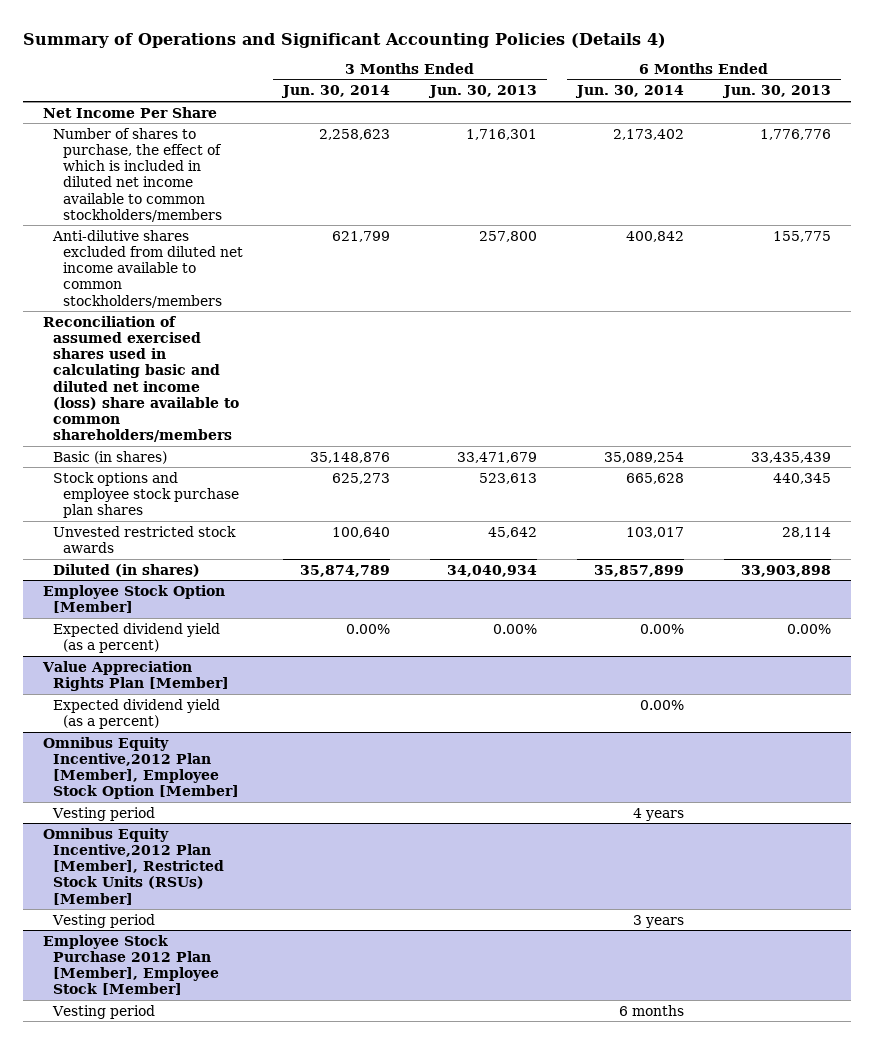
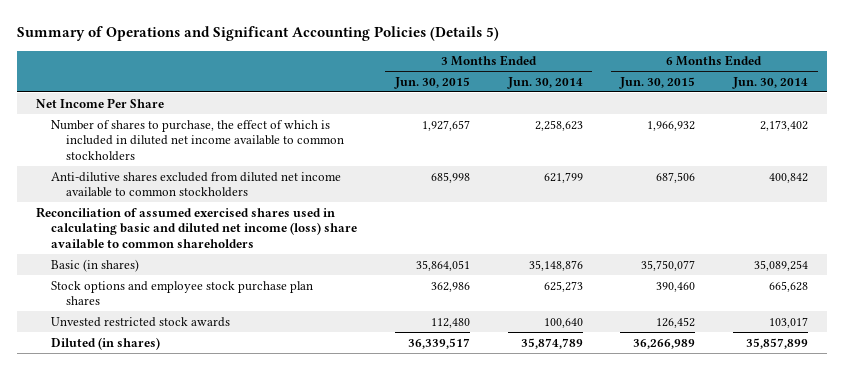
- Summary of Operations and Significant Accounting Policies (Details 4)
+ Summary of Operations and Significant Accounting Policies (Details 5)
- | 3 Months Ended Jun. 30, 2014 | 3 Months Ended Jun. 30, 2013 | 6 Months Ended Jun. 30, 2014 | 6 Months Ended Jun. 30, 2013
+ | 3 Months Ended Jun. 30, 2015 | 3 Months Ended Jun. 30, 2014 | 6 Months Ended Jun. 30, 2015 | 6 Months Ended Jun. 30, 2014
- Number of shares to purchase, the effect of which is included in diluted net income available to common stockholders/members | 2,258,623 | 1,716,301 | 2,173,402 | 1,776,776
- Anti-dilutive shares excluded from diluted net income available to common stockholders/members | 621,799 | 257,800 | 400,842 | 155,775
- Reconciliation of assumed exercised shares used in calculating basic and diluted net income (loss) share available to common shareholders/members
+ Number of shares to purchase, the effect of which is included in diluted net income available to common stockholders | 1,927,657 | 2,258,623 | 1,966,932 | 2,173,402
+ Anti-dilutive shares excluded from diluted net income available to common stockholders | 685,998 | 621,799 | 687,506 | 400,842
+ Reconciliation of assumed exercised shares used in calculating basic and diluted net income (loss) share available to common shareholders
- Employee Stock Option [Member]
- Expected dividend yield (as a percent) | 0.00% | 0.00% | 0.00% | 0.00%
- Value Appreciation Rights Plan [Member]
- Expected dividend yield (as a percent) | | | 0.00% |
- Omnibus Equity Incentive,2012 Plan [Member], Employee Stock Option [Member]
- Vesting period | | | 4 years |
- Omnibus Equity Incentive,2012 Plan [Member], Restricted Stock Units (RSUs) [Member]
- Vesting period | | | 3 years |
- Employee Stock Purchase 2012 Plan [Member], Employee Stock [Member]
- Vesting period | | | 6 months |

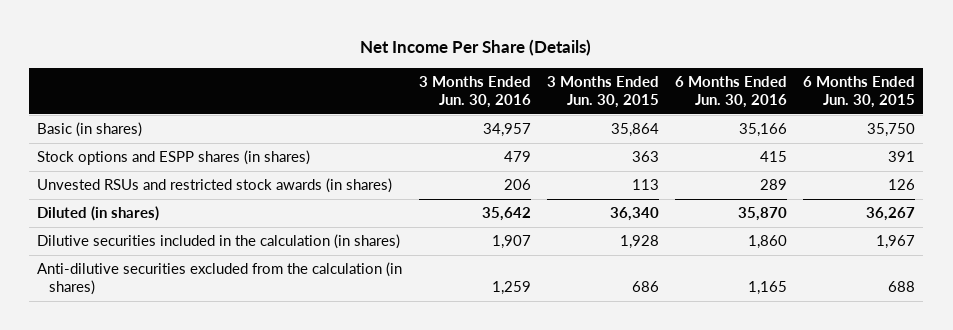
- Summary of Operations and Significant Accounting Policies (Details 5)
+ Net Income Per Share (Details)
- | 3 Months Ended Jun. 30, 2015 | 3 Months Ended Jun. 30, 2014 | 6 Months Ended Jun. 30, 2015 | 6 Months Ended Jun. 30, 2014
+ | 3 Months Ended Jun. 30, 2016 | 3 Months Ended Jun. 30, 2015 | 6 Months Ended Jun. 30, 2016 | 6 Months Ended Jun. 30, 2015
- Net Income Per Share
- Number of shares to purchase, the effect of which is included in diluted net income available to common stockholders | 1,927,657 | 2,258,623 | 1,966,932 | 2,173,402
- Anti-dilutive shares excluded from diluted net income available to common stockholders | 685,998 | 621,799 | 687,506 | 400,842
- Reconciliation of assumed exercised shares used in calculating basic and diluted net income (loss) share available to common shareholders
- Basic (in shares) | 35,864,051 | 35,148,876 | 35,750,077 | 35,089,254
- Stock options and employee stock purchase plan shares | 362,986 | 625,273 | 390,460 | 665,628
- Unvested restricted stock awards | 112,480 | 100,640 | 126,452 | 103,017
- Diluted (in shares) | 36,339,517 | 35,874,789 | 36,266,989 | 35,857,899
+ Basic (in shares) | 34,957 | 35,864 | 35,166 | 35,750
+ Stock options and ESPP shares (in shares) | 479 | 363 | 415 | 391
+ Unvested RSUs and restricted stock awards (in shares) | 206 | 113 | 289 | 126
+ Diluted (in shares) | 35,642 | 36,340 | 35,870 | 36,267
+ Dilutive securities included in the calculation (in shares) | 1,907 | 1,928 | 1,860 | 1,967
+ Anti-dilutive securities excluded from the calculation (in shares) | 1,259 | 686 | 1,165 | 688

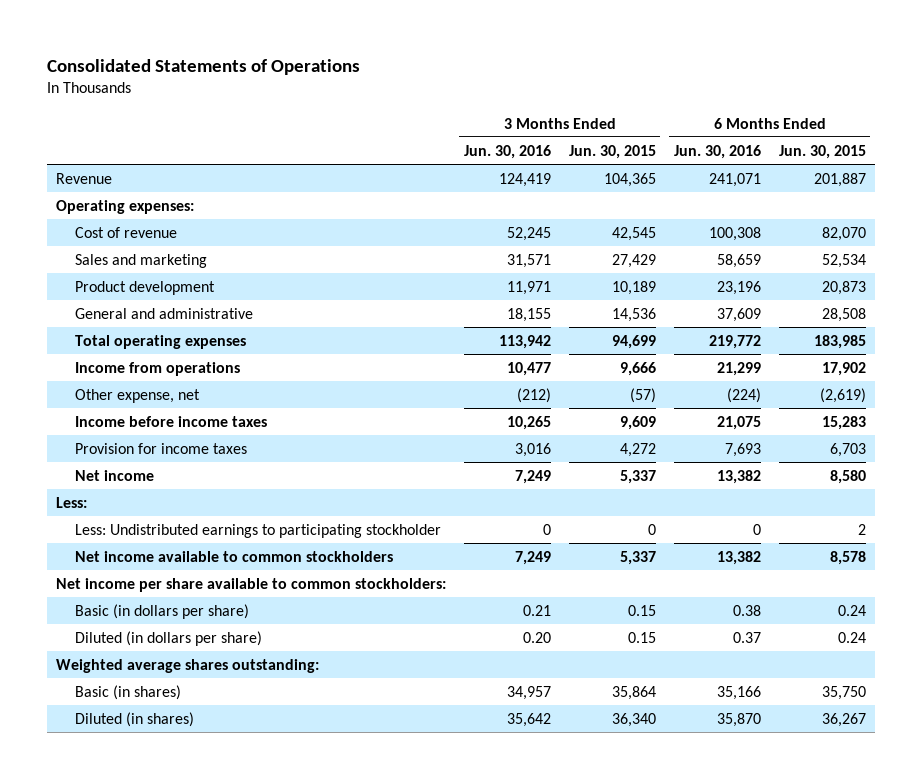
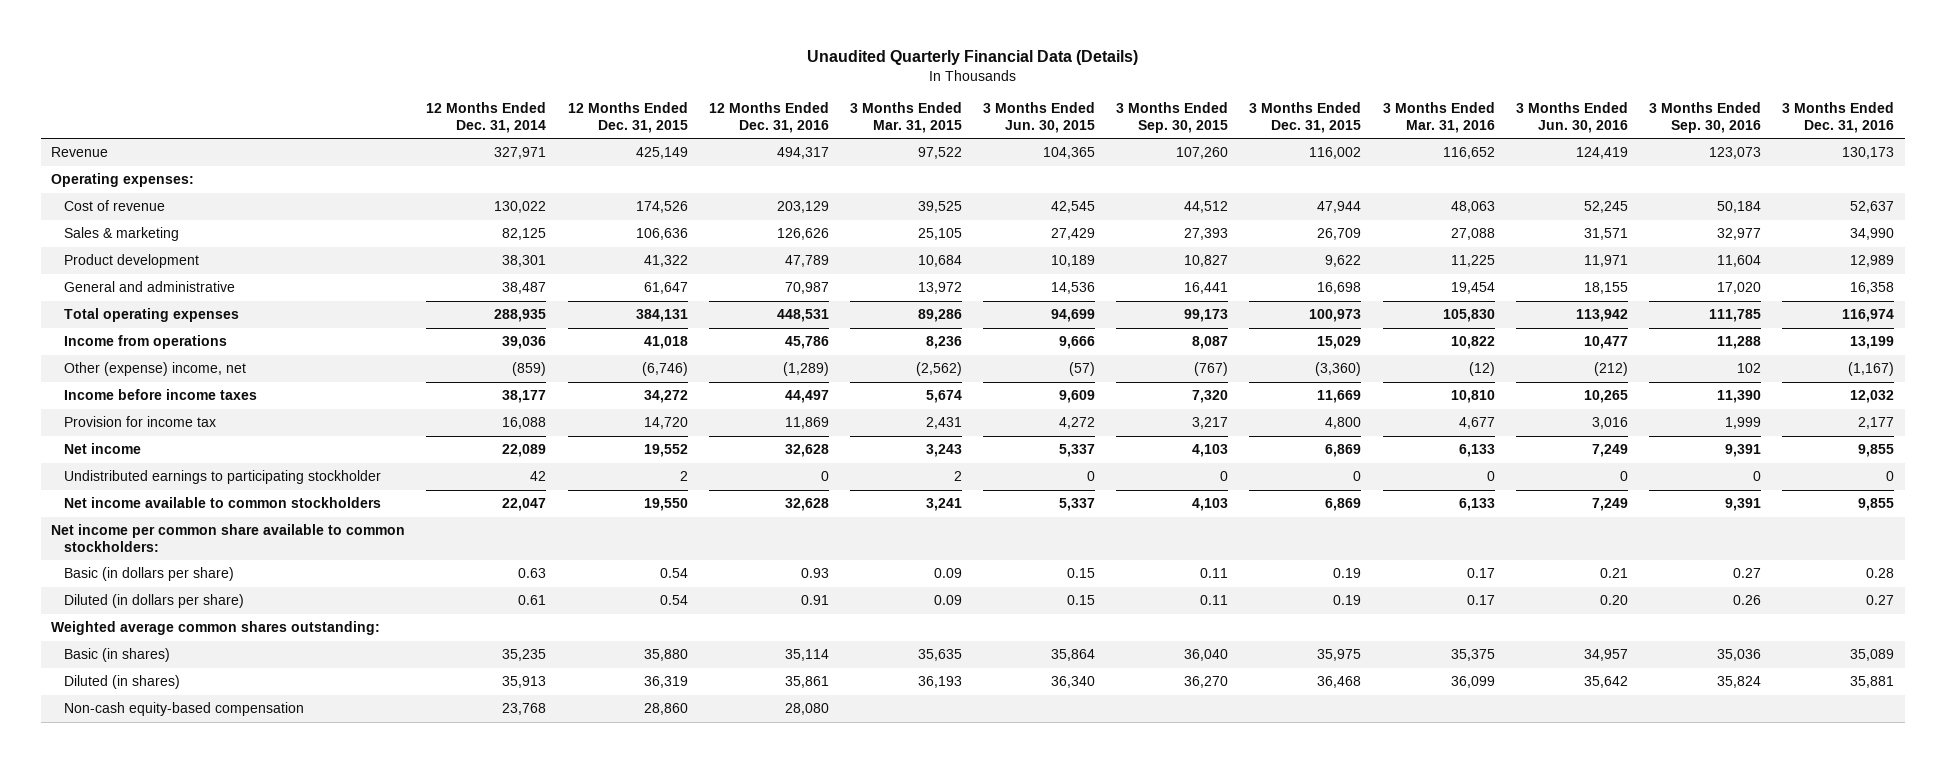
- Consolidated Statements of Operations
+ Unaudited Quarterly Financial Data (Details)
- | 3 Months Ended Jun. 30, 2016 | 3 Months Ended Jun. 30, 2015 | 6 Months Ended Jun. 30, 2016 | 6 Months Ended Jun. 30, 2015
+ | 12 Months Ended Dec. 31, 2014 | 12 Months Ended Dec. 31, 2015 | 12 Months Ended Dec. 31, 2016 | 3 Months Ended Mar. 31, 2015 | 3 Months Ended Jun. 30, 2015 | 3 Months Ended Sep. 30, 2015 | 3 Months Ended Dec. 31, 2015 | 3 Months Ended Mar. 31, 2016 | 3 Months Ended Jun. 30, 2016 | 3 Months Ended Sep. 30, 2016 | 3 Months Ended Dec. 31, 2016
- Sales and marketing | 31,571 | 27,429 | 58,659 | 52,534
+ Sales & marketing | 82,125 | 106,636 | 126,626 | 25,105 | 27,429 | 27,393 | 26,709 | 27,088 | 31,571 | 32,977 | 34,990
- Other expense, net | (212) | (57) | (224) | (2,619)
+ Other (expense) income, net | (859) | (6,746) | (1,289) | (2,562) | (57) | (767) | (3,360) | (12) | (212) | 102 | (1,167)
- Provision for income taxes | 3,016 | 4,272 | 7,693 | 6,703
+ Provision for income tax | 16,088 | 14,720 | 11,869 | 2,431 | 4,272 | 3,217 | 4,800 | 4,677 | 3,016 | 1,999 | 2,177
- Less:
- Less: Undistributed earnings to participating stockholder | 0 | 0 | 0 | 2
+ Undistributed earnings to participating stockholder | 42 | 2 | 0 | 2 | 0 | 0 | 0 | 0 | 0 | 0 | 0
- Net income per share available to common stockholders:
+ Net income per common share available to common stockholders:
- Weighted average shares outstanding:
+ Weighted average common shares outstanding:
+ Non-cash equity-based compensation | 23,768 | 28,860 | 28,080 | | | | | | | |

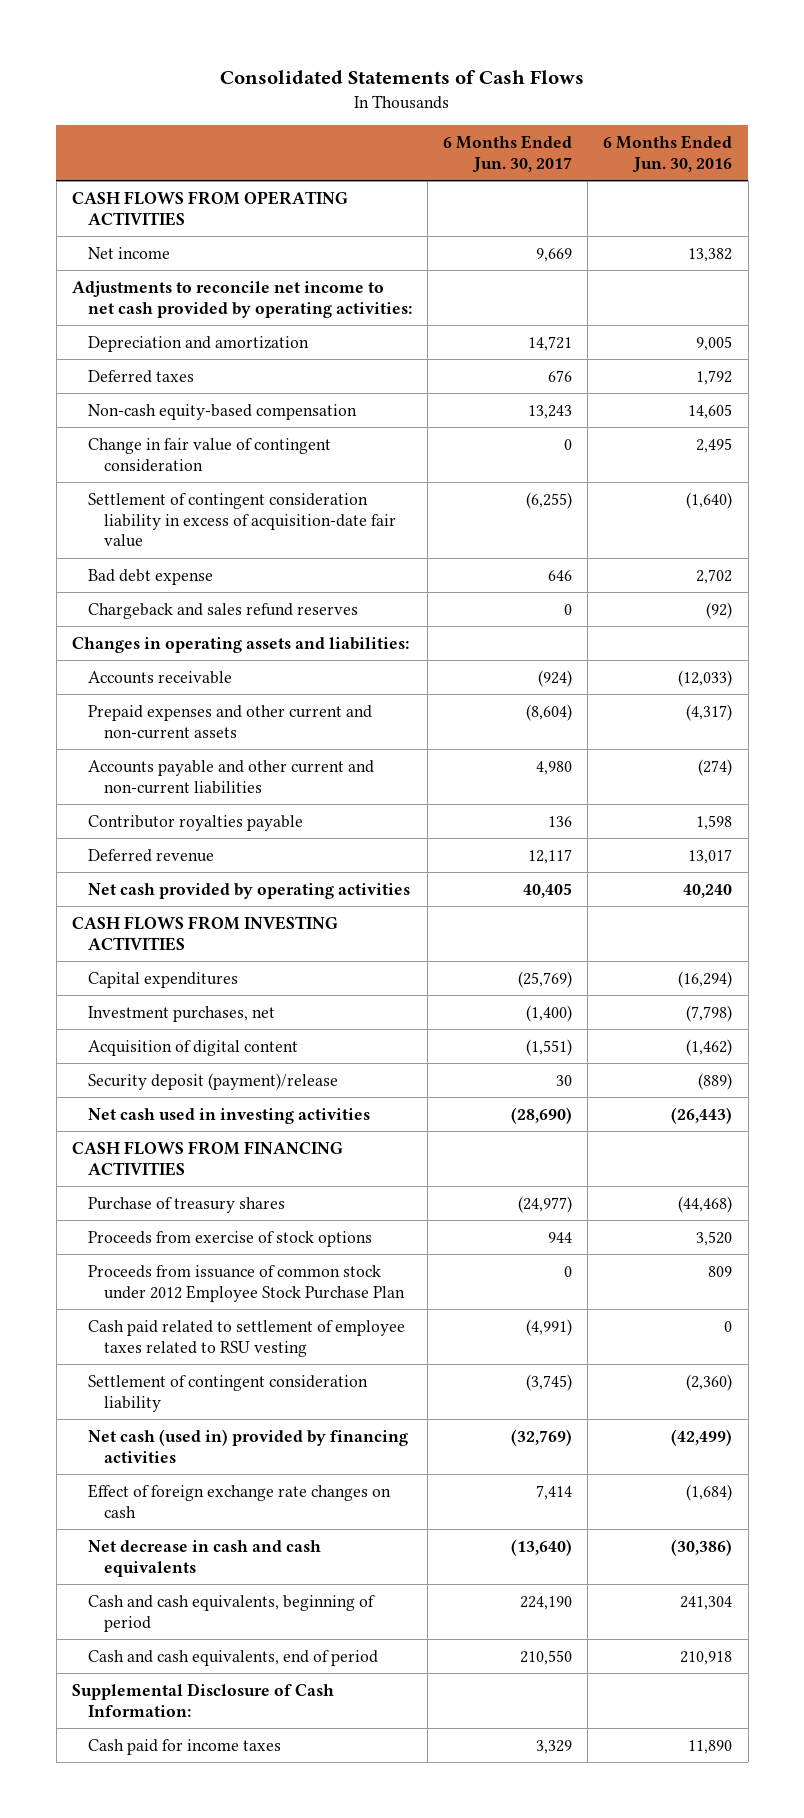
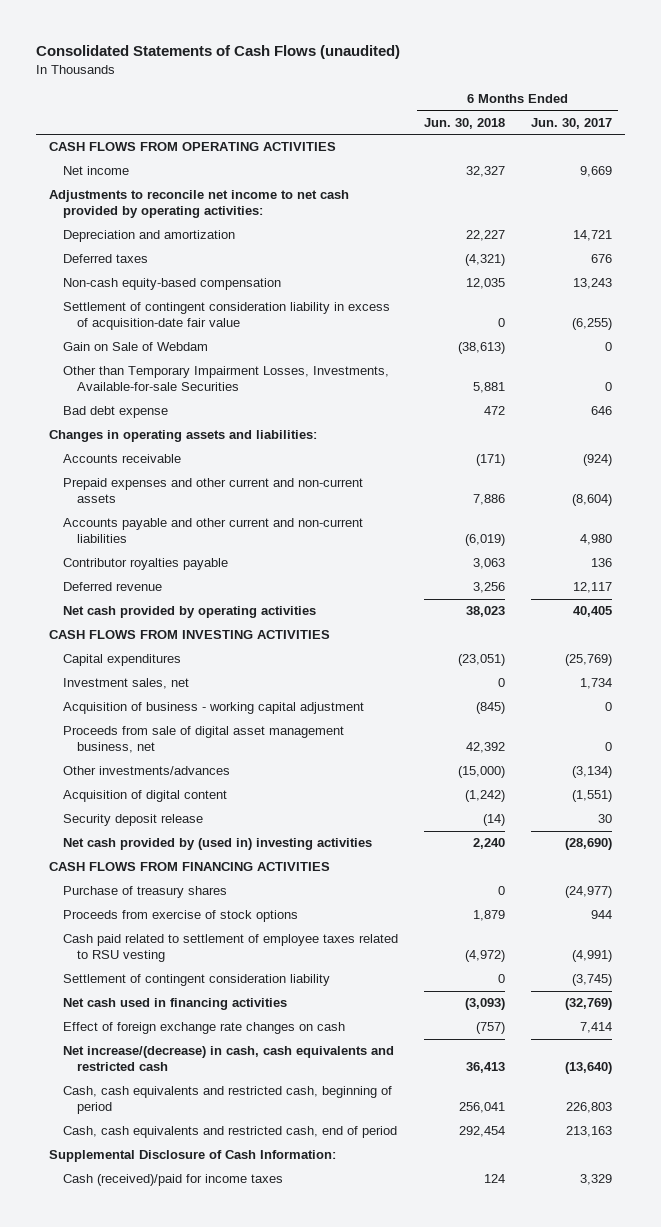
- Consolidated Statements of Cash Flows
+ Consolidated Statements of Cash Flows (unaudited)
- | 6 Months Ended Jun. 30, 2017 | 6 Months Ended Jun. 30, 2016
+ | 6 Months Ended Jun. 30, 2018 | 6 Months Ended Jun. 30, 2017
- Change in fair value of contingent consideration | 0 | 2,495
+ Gain on Sale of Webdam | (38,613) | 0
+ Other than Temporary Impairment Losses, Investments, Available-for-sale Securities | 5,881 | 0
- Chargeback and sales refund reserves | 0 | (92)
- Investment purchases, net | (1,400) | (7,798)
+ Investment sales, net | 0 | 1,734
+ Acquisition of business - working capital adjustment | (845) | 0
+ Proceeds from sale of digital asset management business, net | 42,392 | 0
+ Other investments/advances | (15,000) | (3,134)
- Security deposit (payment)/release | 30 | (889)
- Net cash used in investing activities | (28,690) | (26,443)
+ Security deposit release | (14) | 30
+ Net cash provided by (used in) investing activities | 2,240 | (28,690)
- Proceeds from issuance of common stock under 2012 Employee Stock Purchase Plan | 0 | 809
- Net cash (used in) provided by financing activities | (32,769) | (42,499)
+ Net cash used in financing activities | (3,093) | (32,769)
- Net decrease in cash and cash equivalents | (13,640) | (30,386)
- Cash and cash equivalents, beginning of period | 224,190 | 241,304
- Cash and cash equivalents, end of period | 210,550 | 210,918
+ Net increase/(decrease) in cash, cash equivalents and restricted cash | 36,413 | (13,640)
+ Cash, cash equivalents and restricted cash, beginning of period | 256,041 | 226,803
+ Cash, cash equivalents and restricted cash, end of period | 292,454 | 213,163
- Cash paid for income taxes | 3,329 | 11,890
+ Cash (received)/paid for income taxes | 124 | 3,329

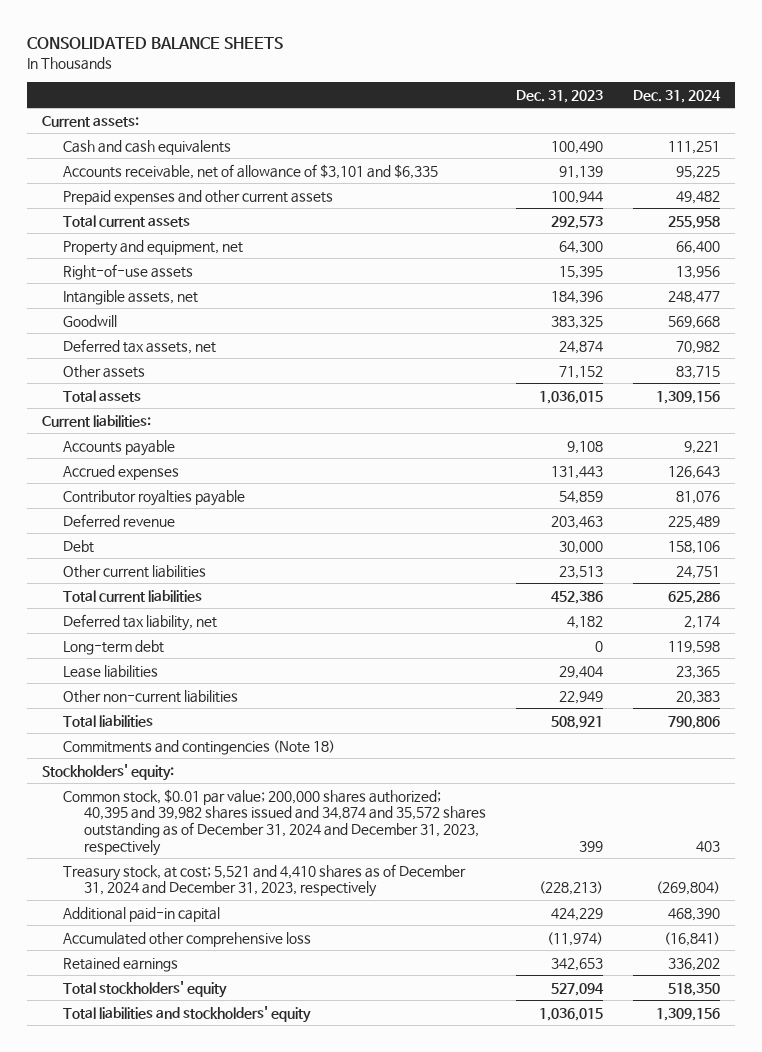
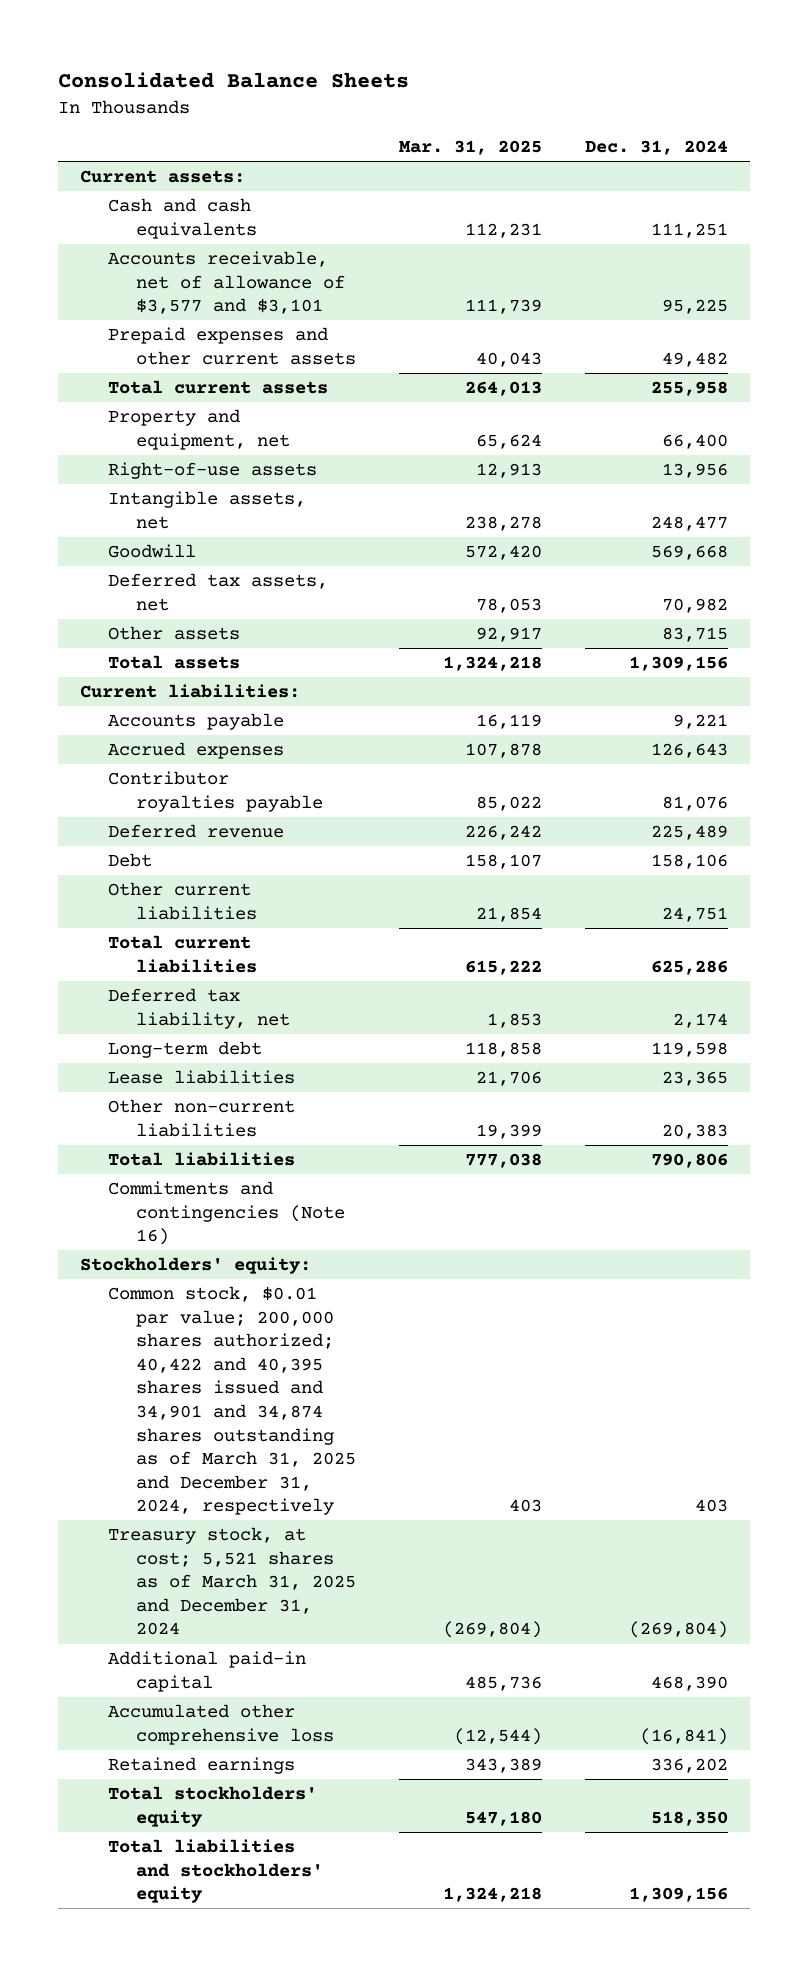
- CONSOLIDATED BALANCE SHEETS
+ Consolidated Balance Sheets
- | Dec. 31, 2023 | Dec. 31, 2024
+ | Mar. 31, 2025 | Dec. 31, 2024
- Accounts receivable, net of allowance of $3,101 and $6,335 | 91,139 | 95,225
+ Accounts receivable, net of allowance of $3,577 and $3,101 | 111,739 | 95,225
- Commitments and contingencies (Note 18)
+ Commitments and contingencies (Note 16)
- Common stock, $0.01 par value; 200,000 shares authorized; 40,395 and 39,982 shares issued and 34,874 and 35,572 shares outstanding as of December 31, 2024 and December 31, 2023, respectively | 399 | 403
- Treasury stock, at cost; 5,521 and 4,410 shares as of December 31, 2024 and December 31, 2023, respectively | (228,213) | (269,804)
+ Common stock, $0.01 par value; 200,000 shares authorized; 40,422 and 40,395 shares issued and 34,901 and 34,874 shares outstanding as of March 31, 2025 and December 31, 2024, respectively | 403 | 403
+ Treasury stock, at cost; 5,521 shares as of March 31, 2025 and December 31, 2024 | (269,804) | (269,804)

